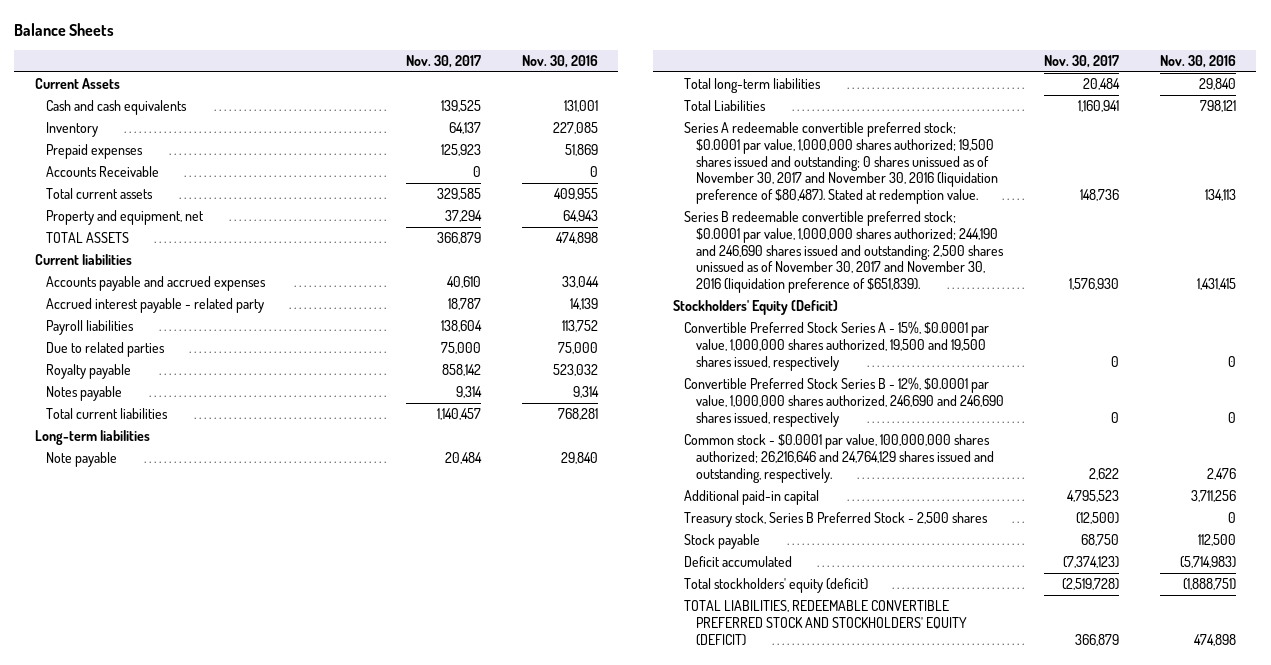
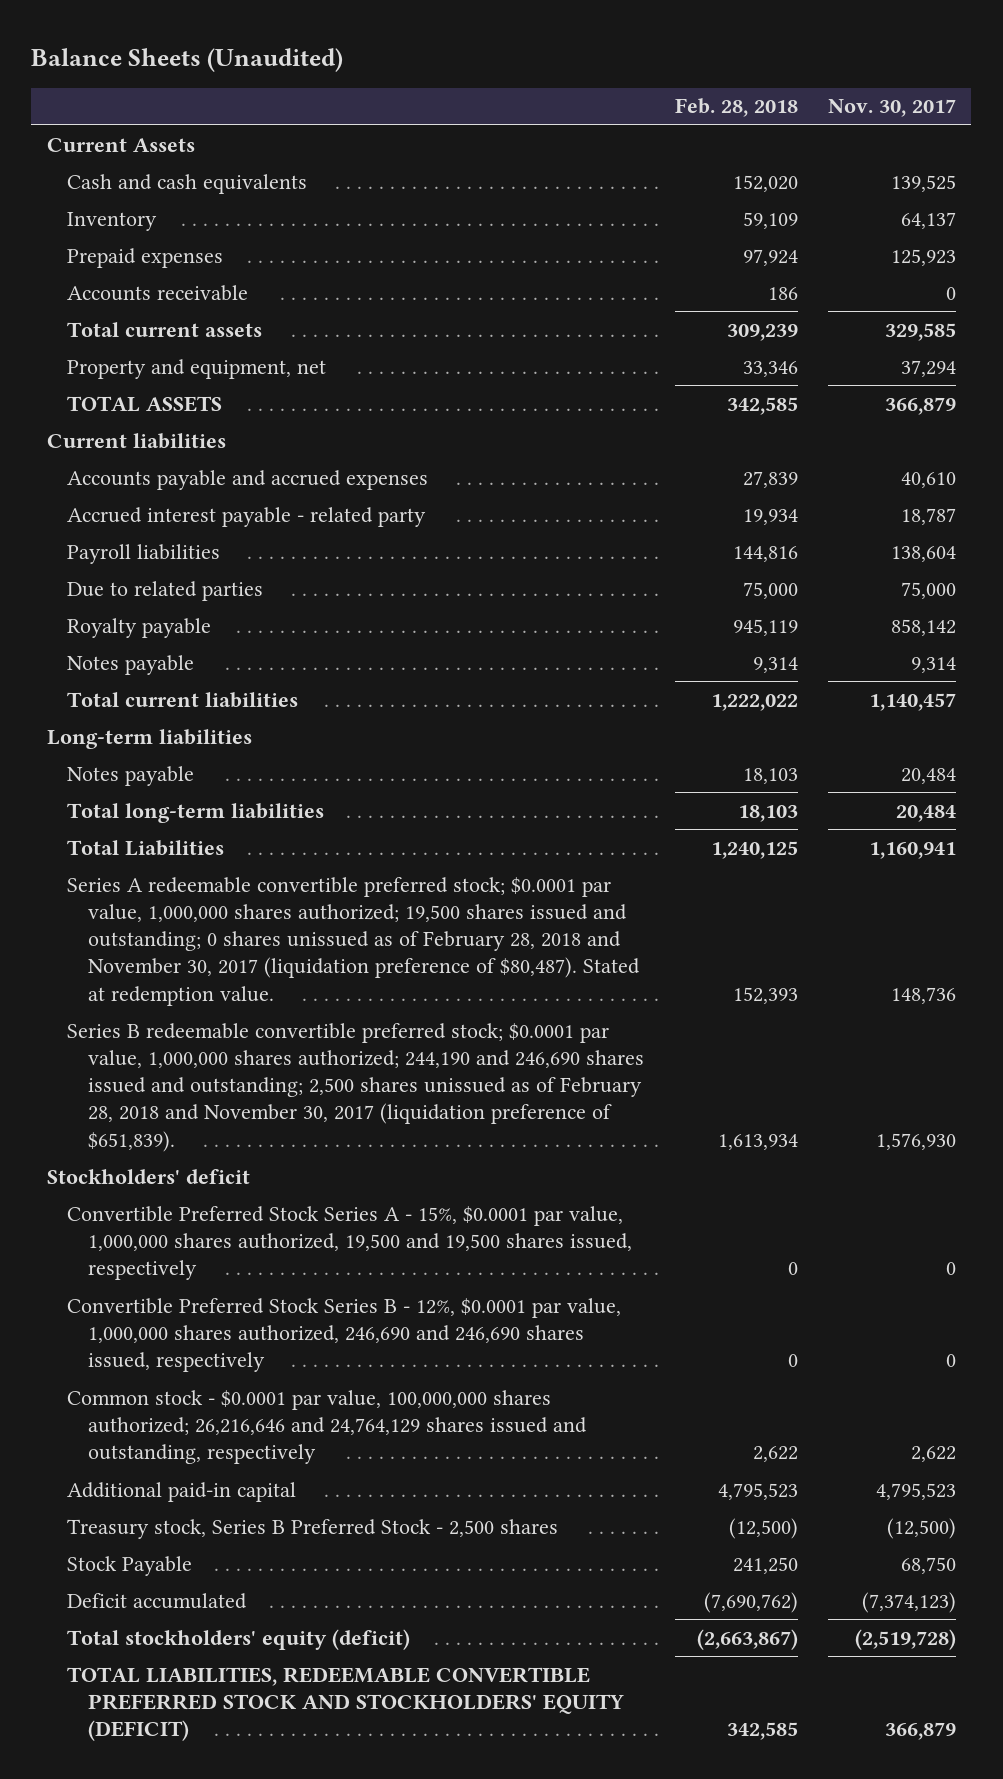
- Balance Sheets
+ Balance Sheets (Unaudited)
- | Nov. 30, 2017 | Nov. 30, 2016
+ | Feb. 28, 2018 | Nov. 30, 2017
- Accounts Receivable | 0 | 0
+ Accounts receivable | 186 | 0
- Note payable | 20,484 | 29,840
+ Notes payable | 18,103 | 20,484
- Series A redeemable convertible preferred stock; $0.0001 par value, 1,000,000 shares authorized; 19,500 shares issued and outstanding; 0 shares unissued as of November 30, 2017 and November 30, 2016 (liquidation preference of $80,487). Stated at redemption value. | 148,736 | 134,113
- Series B redeemable convertible preferred stock; $0.0001 par value, 1,000,000 shares authorized; 244,190 and 246,690 shares issued and outstanding; 2,500 shares unissued as of November 30, 2017 and November 30, 2016 (liquidation preference of $651,839). | 1,576,930 | 1,431,415
- Stockholders' Equity (Deficit)
+ Series A redeemable convertible preferred stock; $0.0001 par value, 1,000,000 shares authorized; 19,500 shares issued and outstanding; 0 shares unissued as of February 28, 2018 and November 30, 2017 (liquidation preference of $80,487). Stated at redemption value. | 152,393 | 148,736
+ Series B redeemable convertible preferred stock; $0.0001 par value, 1,000,000 shares authorized; 244,190 and 246,690 shares issued and outstanding; 2,500 shares unissued as of February 28, 2018 and November 30, 2017 (liquidation preference of $651,839). | 1,613,934 | 1,576,930
+ Stockholders' deficit
- Common stock - $0.0001 par value, 100,000,000 shares authorized; 26,216,646 and 24,764,129 shares issued and outstanding, respectively. | 2,622 | 2,476
+ Common stock - $0.0001 par value, 100,000,000 shares authorized; 26,216,646 and 24,764,129 shares issued and outstanding, respectively | 2,622 | 2,622
- Stock payable | 68,750 | 112,500
+ Stock Payable | 241,250 | 68,750

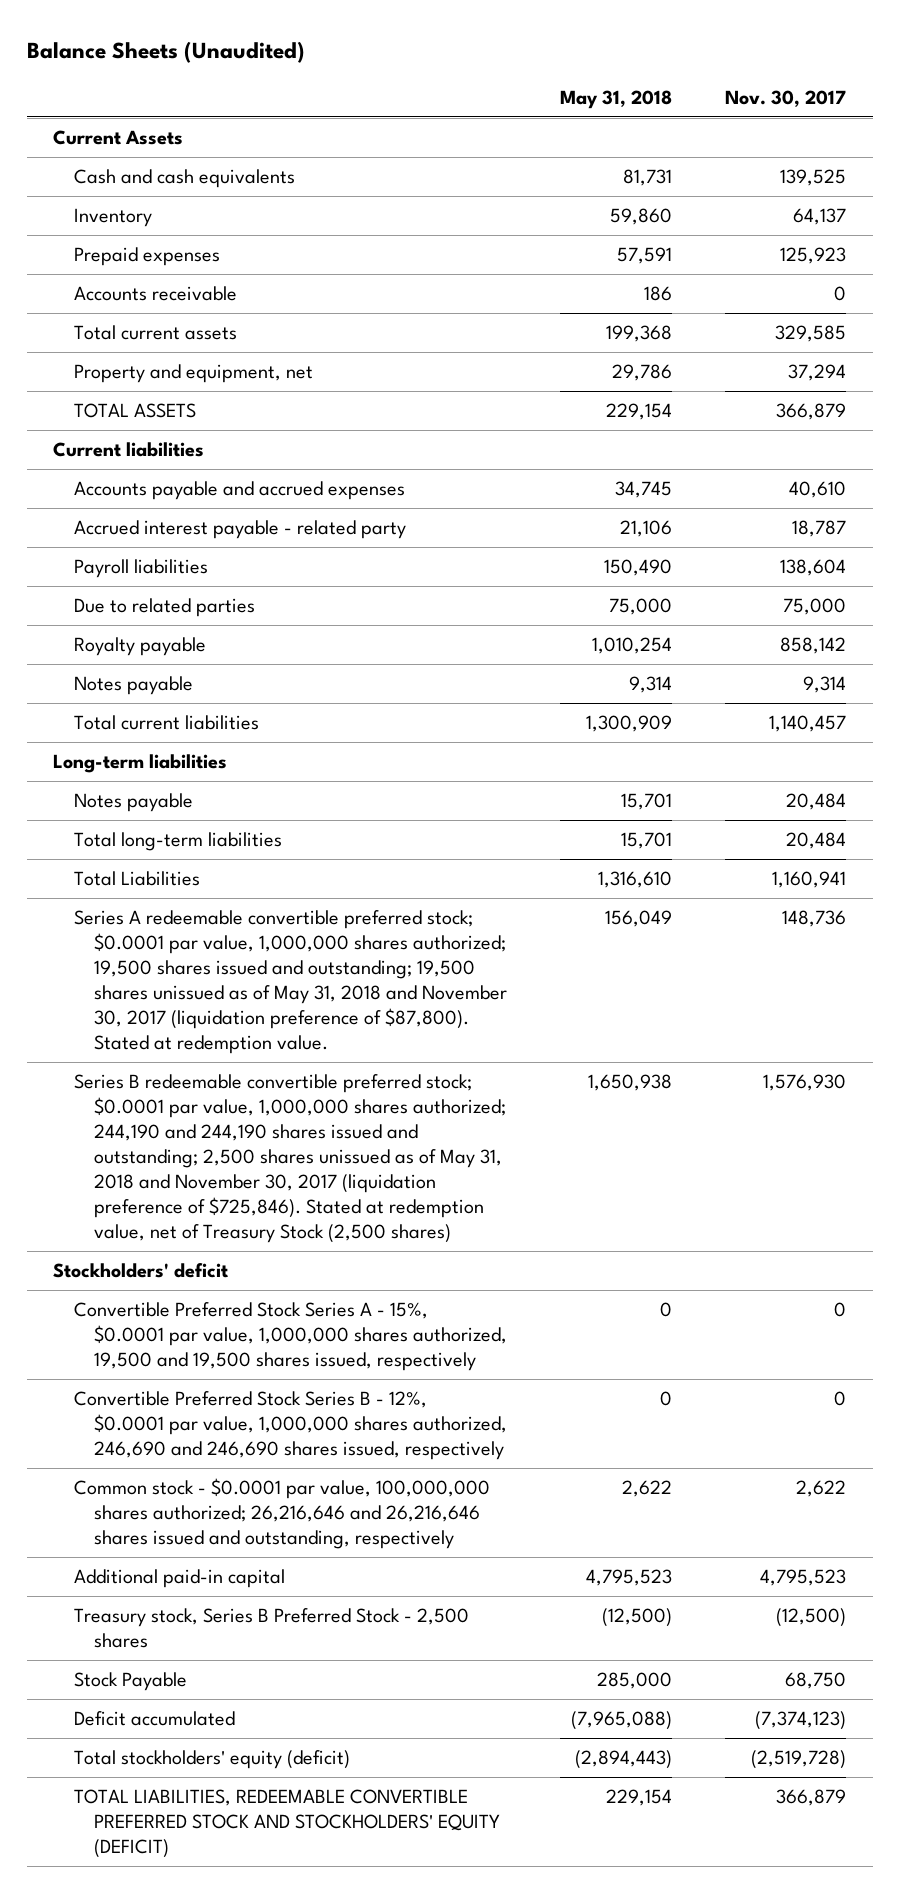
- | Feb. 28, 2018 | Nov. 30, 2017
+ | May 31, 2018 | Nov. 30, 2017
- Series A redeemable convertible preferred stock; $0.0001 par value, 1,000,000 shares authorized; 19,500 shares issued and outstanding; 0 shares unissued as of February 28, 2018 and November 30, 2017 (liquidation preference of $80,487). Stated at redemption value. | 152,393 | 148,736
- Series B redeemable convertible preferred stock; $0.0001 par value, 1,000,000 shares authorized; 244,190 and 246,690 shares issued and outstanding; 2,500 shares unissued as of February 28, 2018 and November 30, 2017 (liquidation preference of $651,839). | 1,613,934 | 1,576,930
+ Series A redeemable convertible preferred stock; $0.0001 par value, 1,000,000 shares authorized; 19,500 shares issued and outstanding; 19,500 shares unissued as of May 31, 2018 and November 30, 2017 (liquidation preference of $87,800). Stated at redemption value. | 156,049 | 148,736
+ Series B redeemable convertible preferred stock; $0.0001 par value, 1,000,000 shares authorized; 244,190 and 244,190 shares issued and outstanding; 2,500 shares unissued as of May 31, 2018 and November 30, 2017 (liquidation preference of $725,846). Stated at redemption value, net of Treasury Stock (2,500 shares) | 1,650,938 | 1,576,930
- Common stock - $0.0001 par value, 100,000,000 shares authorized; 26,216,646 and 24,764,129 shares issued and outstanding, respectively | 2,622 | 2,622
+ Common stock - $0.0001 par value, 100,000,000 shares authorized; 26,216,646 and 26,216,646 shares issued and outstanding, respectively | 2,622 | 2,622

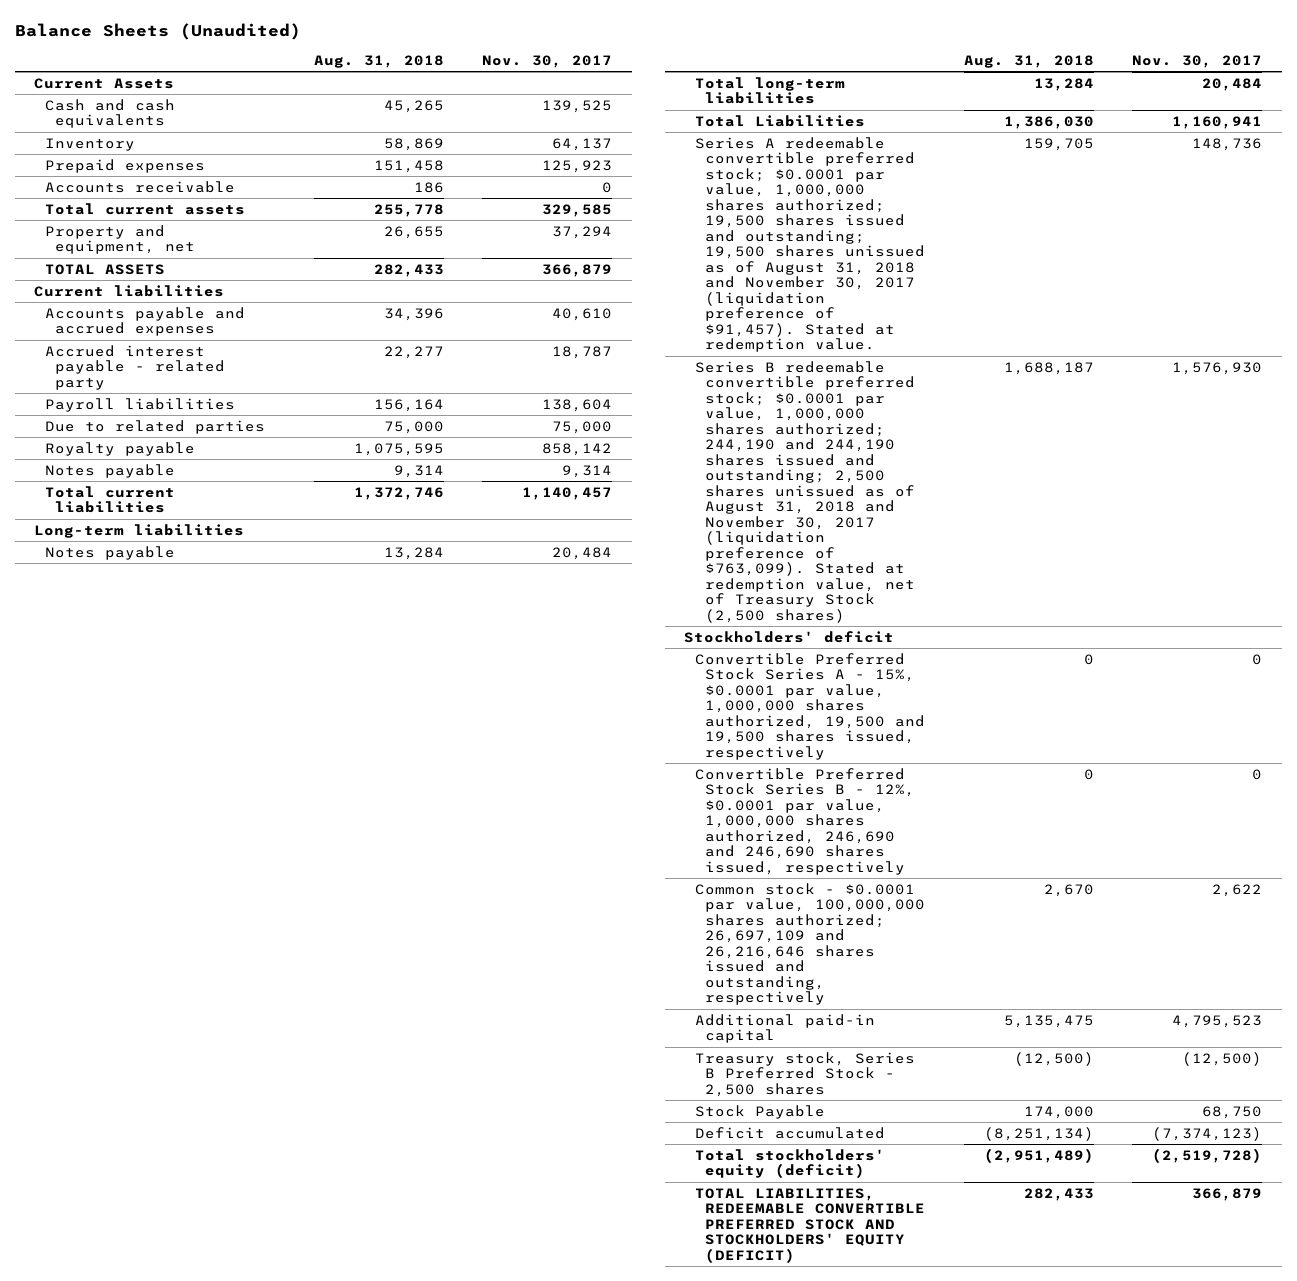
- | May 31, 2018 | Nov. 30, 2017
+ | Aug. 31, 2018 | Nov. 30, 2017
- Series A redeemable convertible preferred stock; $0.0001 par value, 1,000,000 shares authorized; 19,500 shares issued and outstanding; 19,500 shares unissued as of May 31, 2018 and November 30, 2017 (liquidation preference of $87,800). Stated at redemption value. | 156,049 | 148,736
- Series B redeemable convertible preferred stock; $0.0001 par value, 1,000,000 shares authorized; 244,190 and 244,190 shares issued and outstanding; 2,500 shares unissued as of May 31, 2018 and November 30, 2017 (liquidation preference of $725,846). Stated at redemption value, net of Treasury Stock (2,500 shares) | 1,650,938 | 1,576,930
+ Series A redeemable convertible preferred stock; $0.0001 par value, 1,000,000 shares authorized; 19,500 shares issued and outstanding; 19,500 shares unissued as of August 31, 2018 and November 30, 2017 (liquidation preference of $91,457). Stated at redemption value. | 159,705 | 148,736
+ Series B redeemable convertible preferred stock; $0.0001 par value, 1,000,000 shares authorized; 244,190 and 244,190 shares issued and outstanding; 2,500 shares unissued as of August 31, 2018 and November 30, 2017 (liquidation preference of $763,099). Stated at redemption value, net of Treasury Stock (2,500 shares) | 1,688,187 | 1,576,930
- Common stock - $0.0001 par value, 100,000,000 shares authorized; 26,216,646 and 26,216,646 shares issued and outstanding, respectively | 2,622 | 2,622
+ Common stock - $0.0001 par value, 100,000,000 shares authorized; 26,697,109 and 26,216,646 shares issued and outstanding, respectively | 2,670 | 2,622

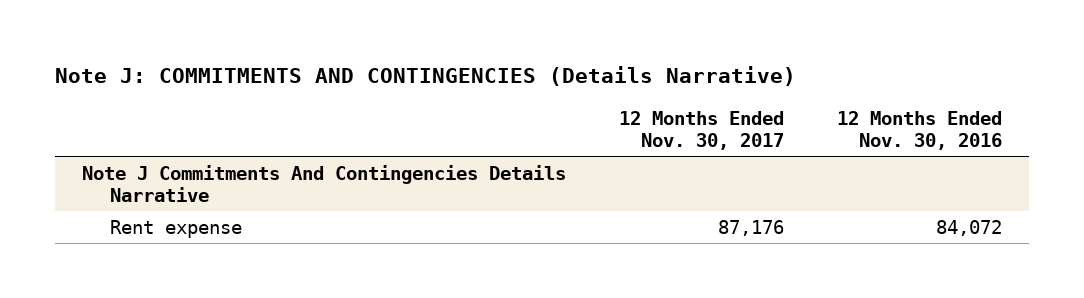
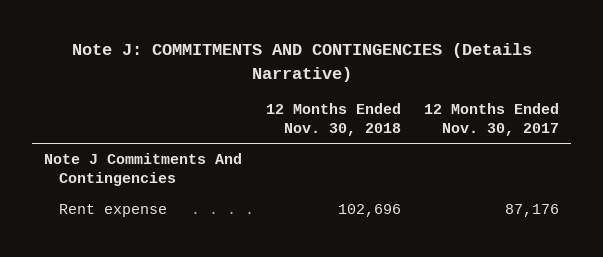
- | 12 Months Ended Nov. 30, 2017 | 12 Months Ended Nov. 30, 2016
+ | 12 Months Ended Nov. 30, 2018 | 12 Months Ended Nov. 30, 2017
- Note J Commitments And Contingencies Details Narrative
+ Note J Commitments And Contingencies

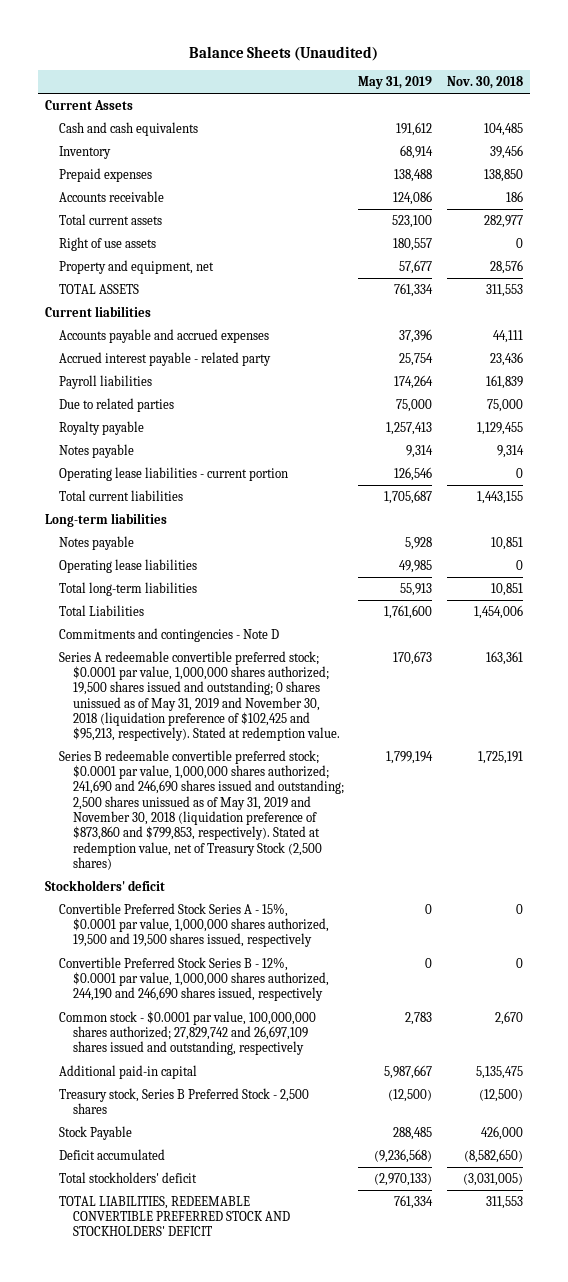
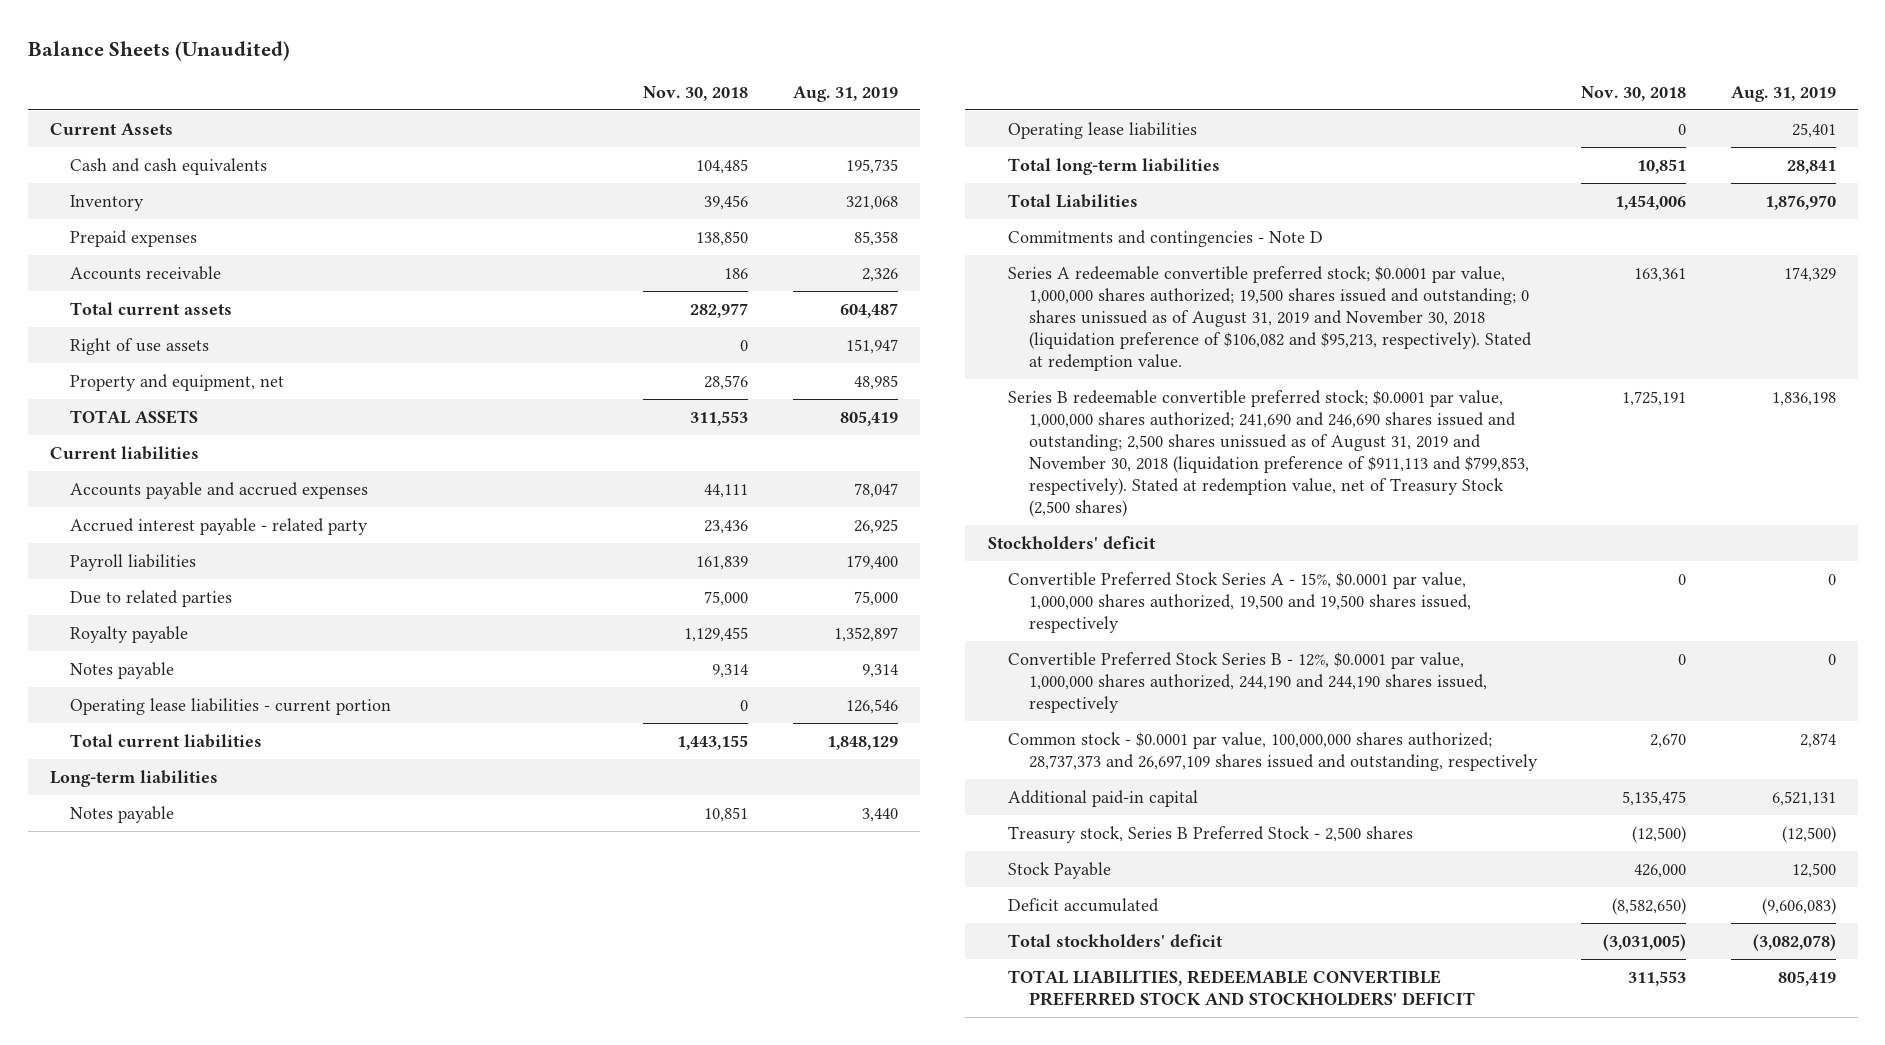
- | May 31, 2019 | Nov. 30, 2018
+ | Nov. 30, 2018 | Aug. 31, 2019
- Series A redeemable convertible preferred stock; $0.0001 par value, 1,000,000 shares authorized; 19,500 shares issued and outstanding; 0 shares unissued as of May 31, 2019 and November 30, 2018 (liquidation preference of $102,425 and $95,213, respectively). Stated at redemption value. | 170,673 | 163,361
- Series B redeemable convertible preferred stock; $0.0001 par value, 1,000,000 shares authorized; 241,690 and 246,690 shares issued and outstanding; 2,500 shares unissued as of May 31, 2019 and November 30, 2018 (liquidation preference of $873,860 and $799,853, respectively). Stated at redemption value, net of Treasury Stock (2,500 shares) | 1,799,194 | 1,725,191
+ Series A redeemable convertible preferred stock; $0.0001 par value, 1,000,000 shares authorized; 19,500 shares issued and outstanding; 0 shares unissued as of August 31, 2019 and November 30, 2018 (liquidation preference of $106,082 and $95,213, respectively). Stated at redemption value. | 163,361 | 174,329
+ Series B redeemable convertible preferred stock; $0.0001 par value, 1,000,000 shares authorized; 241,690 and 246,690 shares issued and outstanding; 2,500 shares unissued as of August 31, 2019 and November 30, 2018 (liquidation preference of $911,113 and $799,853, respectively). Stated at redemption value, net of Treasury Stock (2,500 shares) | 1,725,191 | 1,836,198
- Convertible Preferred Stock Series B - 12%, $0.0001 par value, 1,000,000 shares authorized, 244,190 and 246,690 shares issued, respectively | 0 | 0
- Common stock - $0.0001 par value, 100,000,000 shares authorized; 27,829,742 and 26,697,109 shares issued and outstanding, respectively | 2,783 | 2,670
+ Convertible Preferred Stock Series B - 12%, $0.0001 par value, 1,000,000 shares authorized, 244,190 and 244,190 shares issued, respectively | 0 | 0
+ Common stock - $0.0001 par value, 100,000,000 shares authorized; 28,737,373 and 26,697,109 shares issued and outstanding, respectively | 2,670 | 2,874

